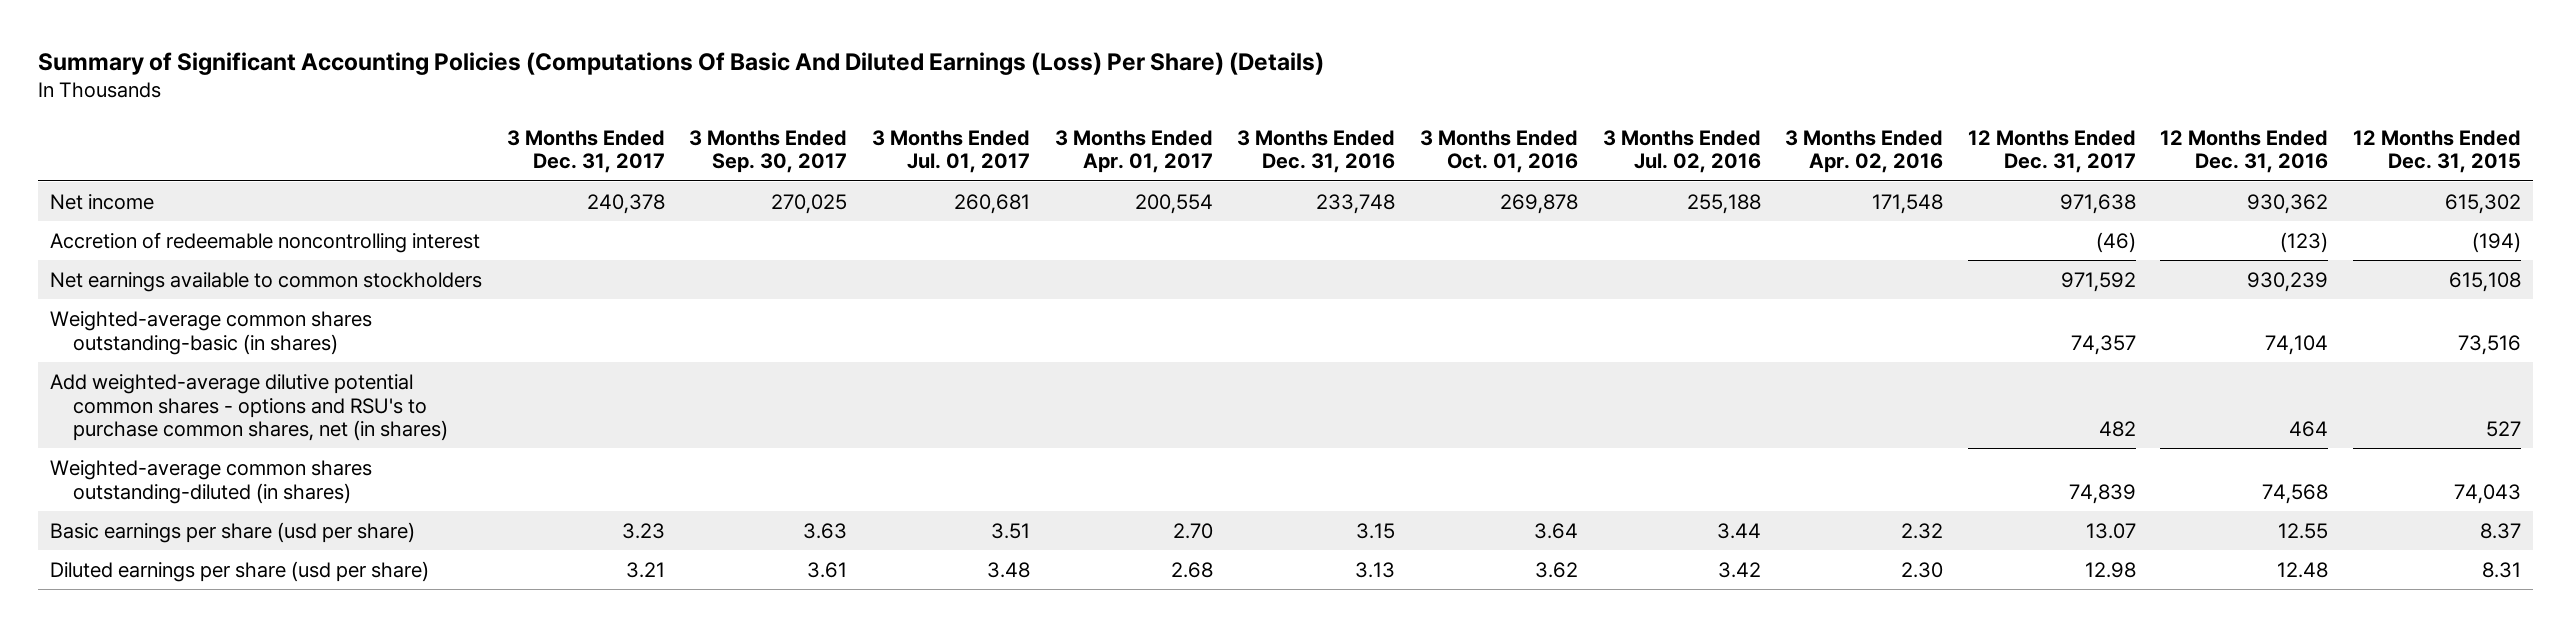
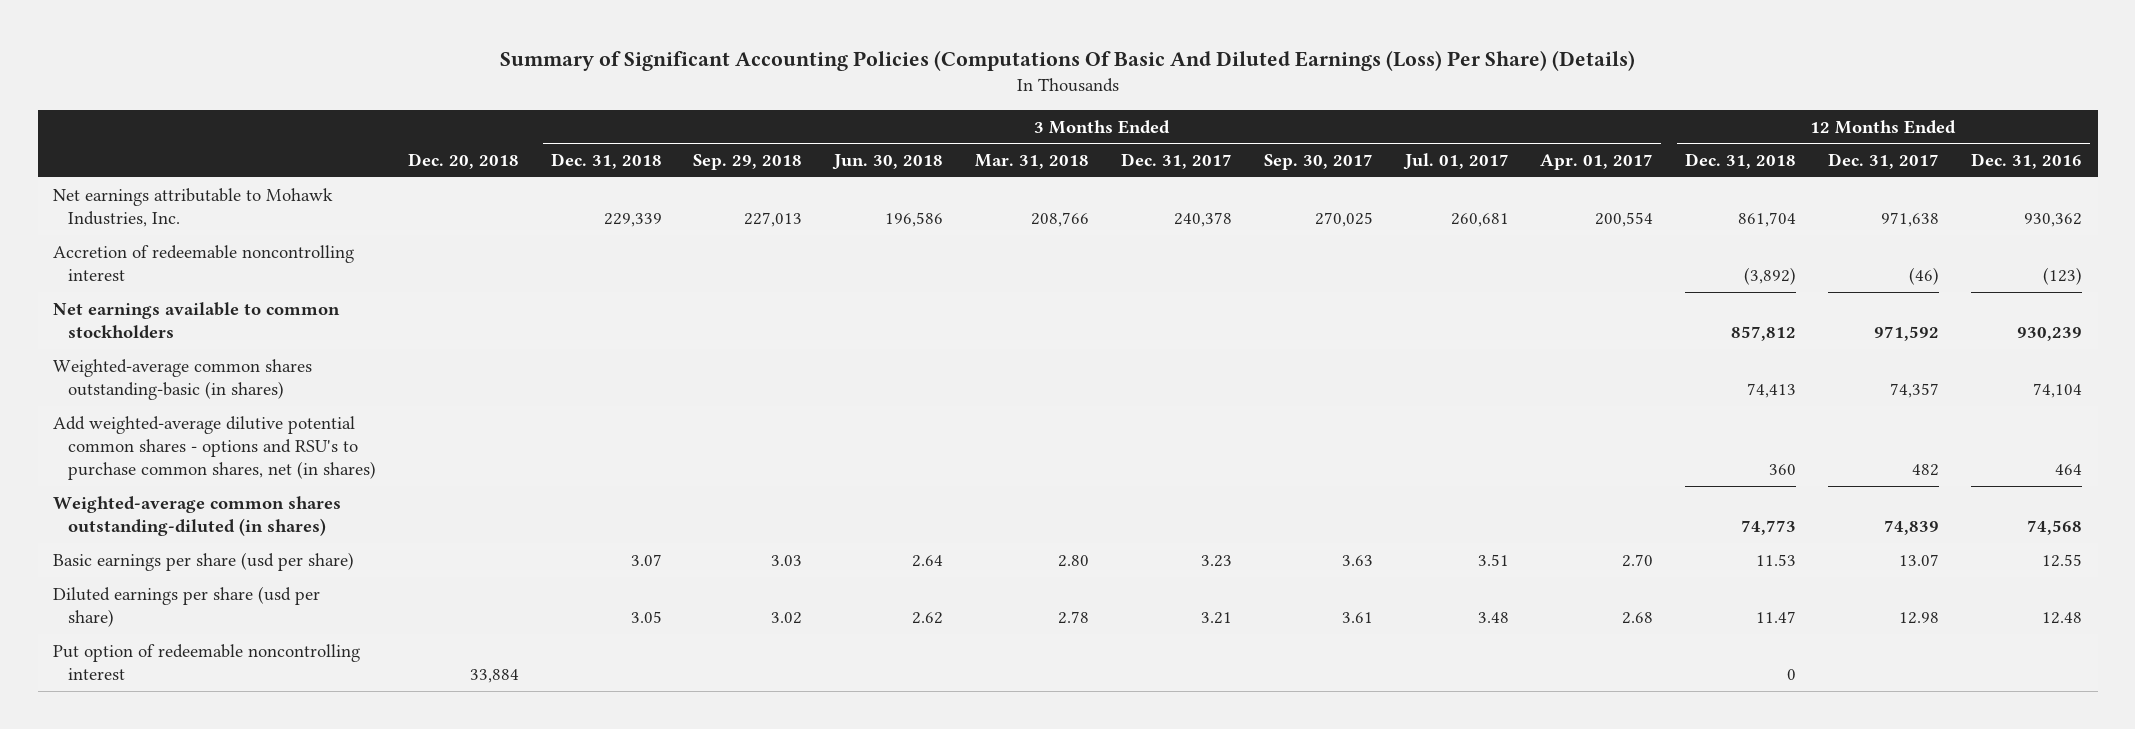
- | 3 Months Ended Dec. 31, 2017 | 3 Months Ended Sep. 30, 2017 | 3 Months Ended Jul. 01, 2017 | 3 Months Ended Apr. 01, 2017 | 3 Months Ended Dec. 31, 2016 | 3 Months Ended Oct. 01, 2016 | 3 Months Ended Jul. 02, 2016 | 3 Months Ended Apr. 02, 2016 | 12 Months Ended Dec. 31, 2017 | 12 Months Ended Dec. 31, 2016 | 12 Months Ended Dec. 31, 2015
+ | Dec. 20, 2018 | 3 Months Ended Dec. 31, 2018 | 3 Months Ended Sep. 29, 2018 | 3 Months Ended Jun. 30, 2018 | 3 Months Ended Mar. 31, 2018 | 3 Months Ended Dec. 31, 2017 | 3 Months Ended Sep. 30, 2017 | 3 Months Ended Jul. 01, 2017 | 3 Months Ended Apr. 01, 2017 | 12 Months Ended Dec. 31, 2018 | 12 Months Ended Dec. 31, 2017 | 12 Months Ended Dec. 31, 2016
- Net income | 240,378 | 270,025 | 260,681 | 200,554 | 233,748 | 269,878 | 255,188 | 171,548 | 971,638 | 930,362 | 615,302
+ Net earnings attributable to Mohawk Industries, Inc. | | 229,339 | 227,013 | 196,586 | 208,766 | 240,378 | 270,025 | 260,681 | 200,554 | 861,704 | 971,638 | 930,362
+ Put option of redeemable noncontrolling interest | 33,884 | | | | | | | | | 0 | |

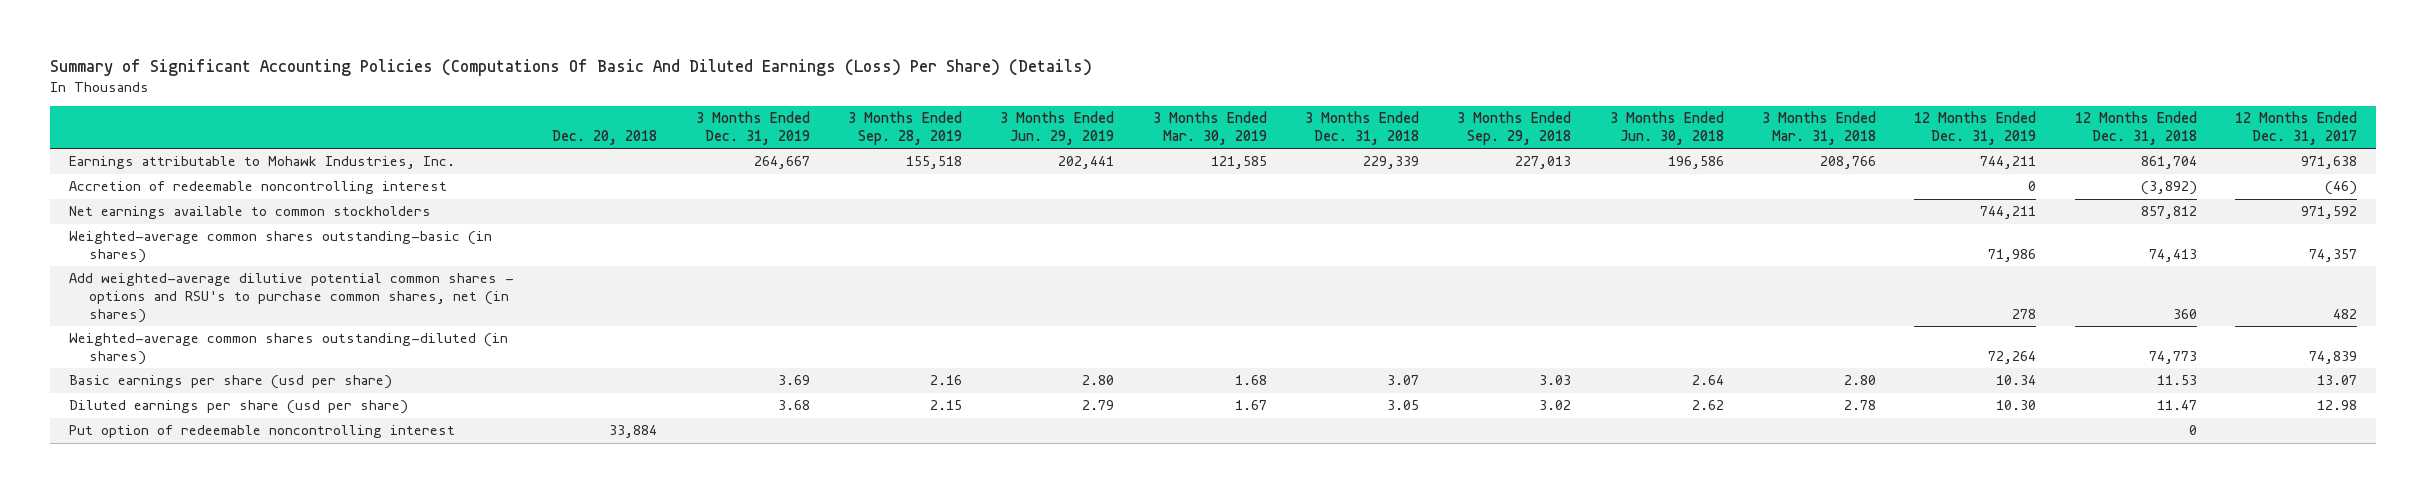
- | Dec. 20, 2018 | 3 Months Ended Dec. 31, 2018 | 3 Months Ended Sep. 29, 2018 | 3 Months Ended Jun. 30, 2018 | 3 Months Ended Mar. 31, 2018 | 3 Months Ended Dec. 31, 2017 | 3 Months Ended Sep. 30, 2017 | 3 Months Ended Jul. 01, 2017 | 3 Months Ended Apr. 01, 2017 | 12 Months Ended Dec. 31, 2018 | 12 Months Ended Dec. 31, 2017 | 12 Months Ended Dec. 31, 2016
+ | Dec. 20, 2018 | 3 Months Ended Dec. 31, 2019 | 3 Months Ended Sep. 28, 2019 | 3 Months Ended Jun. 29, 2019 | 3 Months Ended Mar. 30, 2019 | 3 Months Ended Dec. 31, 2018 | 3 Months Ended Sep. 29, 2018 | 3 Months Ended Jun. 30, 2018 | 3 Months Ended Mar. 31, 2018 | 12 Months Ended Dec. 31, 2019 | 12 Months Ended Dec. 31, 2018 | 12 Months Ended Dec. 31, 2017
- Net earnings attributable to Mohawk Industries, Inc. | | 229,339 | 227,013 | 196,586 | 208,766 | 240,378 | 270,025 | 260,681 | 200,554 | 861,704 | 971,638 | 930,362
+ Earnings attributable to Mohawk Industries, Inc. | | 264,667 | 155,518 | 202,441 | 121,585 | 229,339 | 227,013 | 196,586 | 208,766 | 744,211 | 861,704 | 971,638

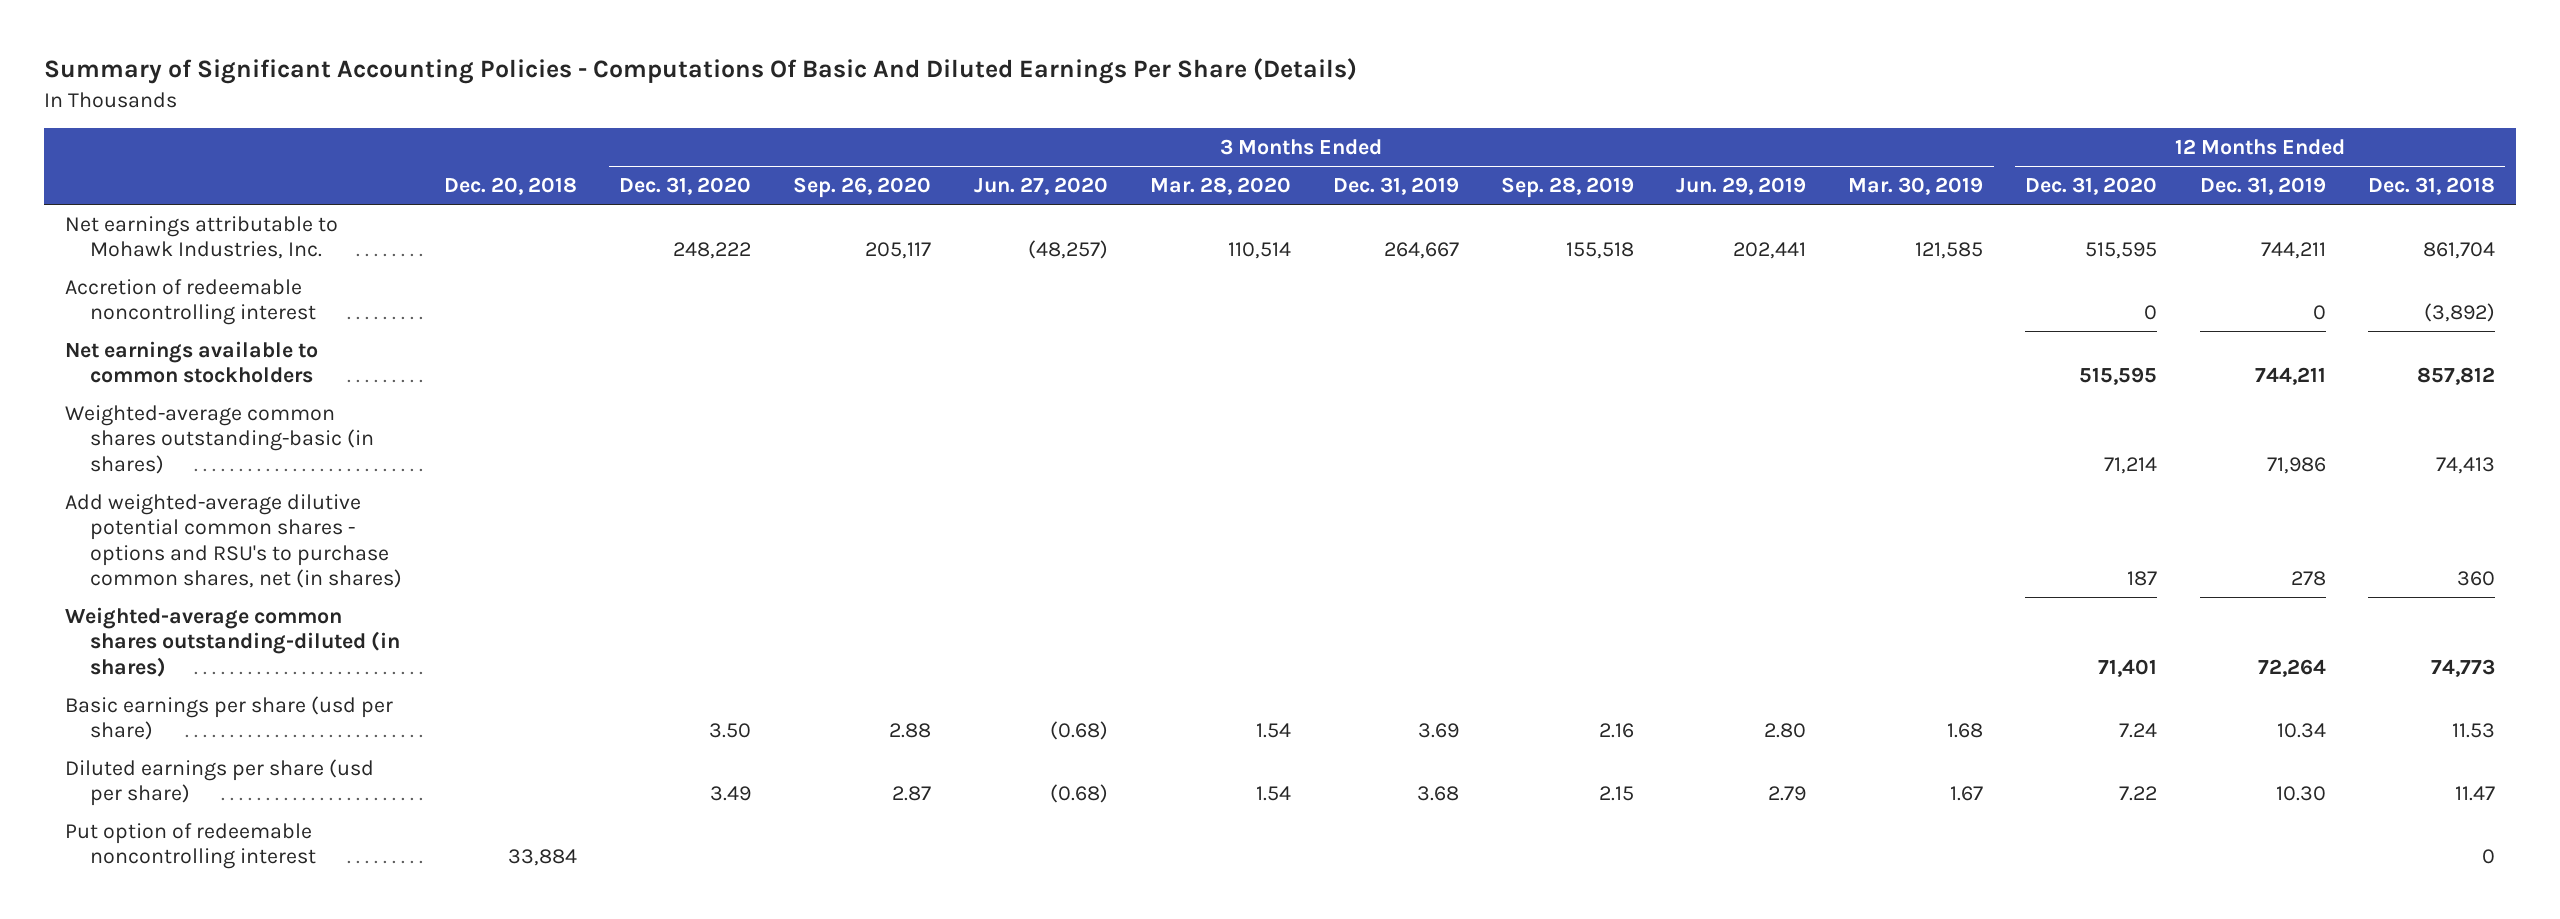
- Summary of Significant Accounting Policies (Computations Of Basic And Diluted Earnings (Loss) Per Share) (Details)
+ Summary of Significant Accounting Policies - Computations Of Basic And Diluted Earnings Per Share (Details)
- | Dec. 20, 2018 | 3 Months Ended Dec. 31, 2019 | 3 Months Ended Sep. 28, 2019 | 3 Months Ended Jun. 29, 2019 | 3 Months Ended Mar. 30, 2019 | 3 Months Ended Dec. 31, 2018 | 3 Months Ended Sep. 29, 2018 | 3 Months Ended Jun. 30, 2018 | 3 Months Ended Mar. 31, 2018 | 12 Months Ended Dec. 31, 2019 | 12 Months Ended Dec. 31, 2018 | 12 Months Ended Dec. 31, 2017
+ | Dec. 20, 2018 | 3 Months Ended Dec. 31, 2020 | 3 Months Ended Sep. 26, 2020 | 3 Months Ended Jun. 27, 2020 | 3 Months Ended Mar. 28, 2020 | 3 Months Ended Dec. 31, 2019 | 3 Months Ended Sep. 28, 2019 | 3 Months Ended Jun. 29, 2019 | 3 Months Ended Mar. 30, 2019 | 12 Months Ended Dec. 31, 2020 | 12 Months Ended Dec. 31, 2019 | 12 Months Ended Dec. 31, 2018
- Earnings attributable to Mohawk Industries, Inc. | | 264,667 | 155,518 | 202,441 | 121,585 | 229,339 | 227,013 | 196,586 | 208,766 | 744,211 | 861,704 | 971,638
+ Net earnings attributable to Mohawk Industries, Inc. | | 248,222 | 205,117 | (48,257) | 110,514 | 264,667 | 155,518 | 202,441 | 121,585 | 515,595 | 744,211 | 861,704

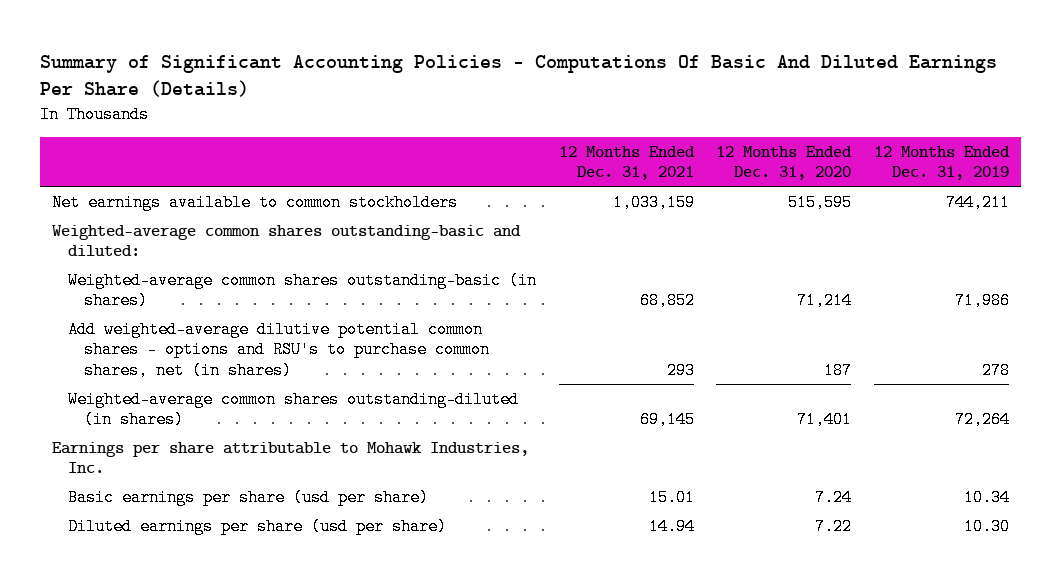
- | Dec. 20, 2018 | 3 Months Ended Dec. 31, 2020 | 3 Months Ended Sep. 26, 2020 | 3 Months Ended Jun. 27, 2020 | 3 Months Ended Mar. 28, 2020 | 3 Months Ended Dec. 31, 2019 | 3 Months Ended Sep. 28, 2019 | 3 Months Ended Jun. 29, 2019 | 3 Months Ended Mar. 30, 2019 | 12 Months Ended Dec. 31, 2020 | 12 Months Ended Dec. 31, 2019 | 12 Months Ended Dec. 31, 2018
+ | 12 Months Ended Dec. 31, 2021 | 12 Months Ended Dec. 31, 2020 | 12 Months Ended Dec. 31, 2019
- Net earnings attributable to Mohawk Industries, Inc. | | 248,222 | 205,117 | (48,257) | 110,514 | 264,667 | 155,518 | 202,441 | 121,585 | 515,595 | 744,211 | 861,704
- Accretion of redeemable noncontrolling interest | | | | | | | | | | 0 | 0 | (3,892)
+ Weighted-average common shares outstanding-basic and diluted:
+ Earnings per share attributable to Mohawk Industries, Inc.
- Put option of redeemable noncontrolling interest | 33,884 | | | | | | | | | | | 0

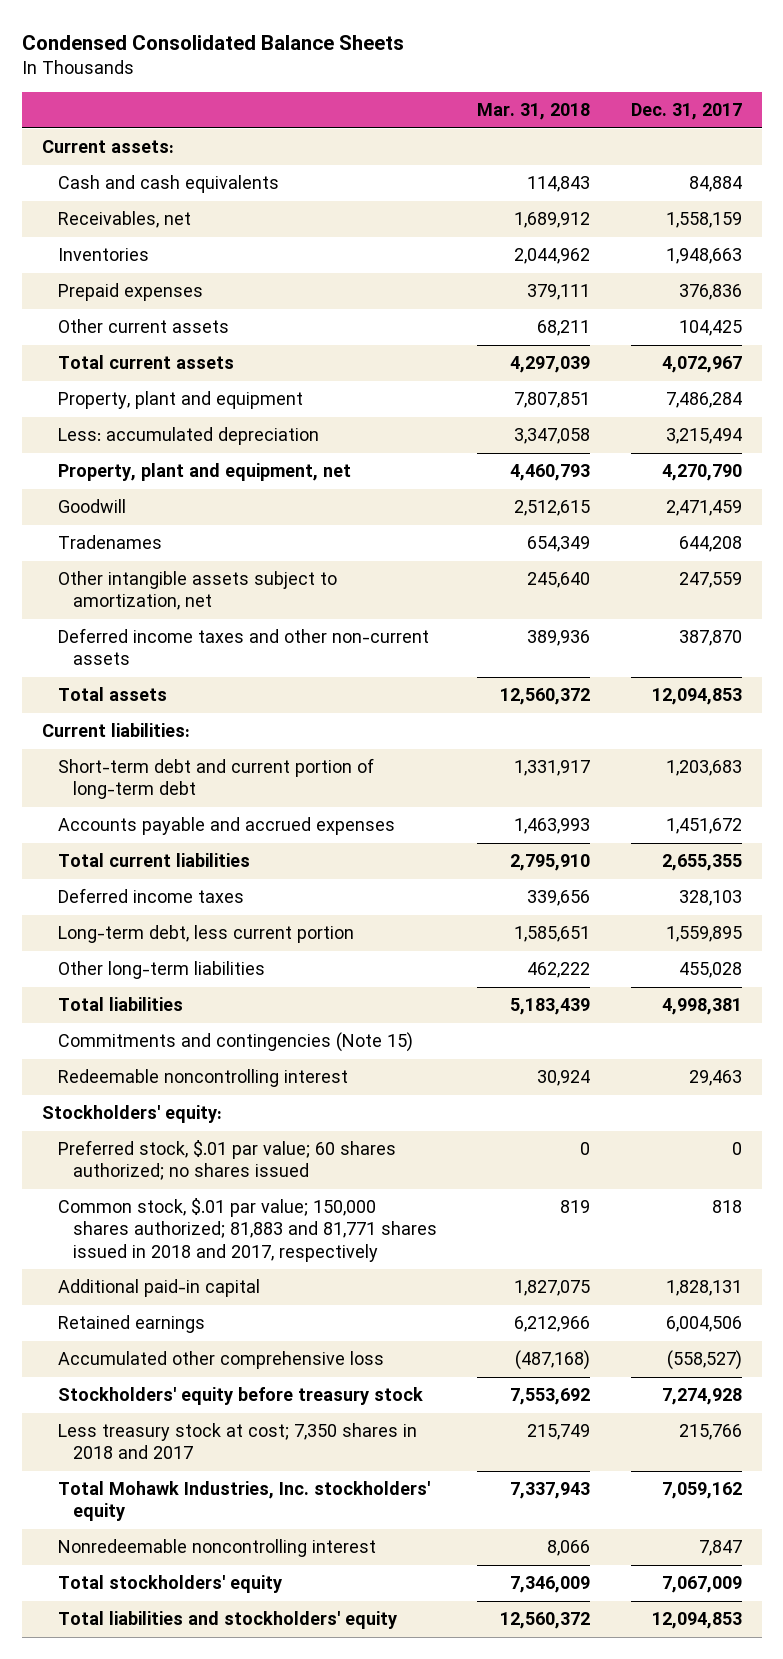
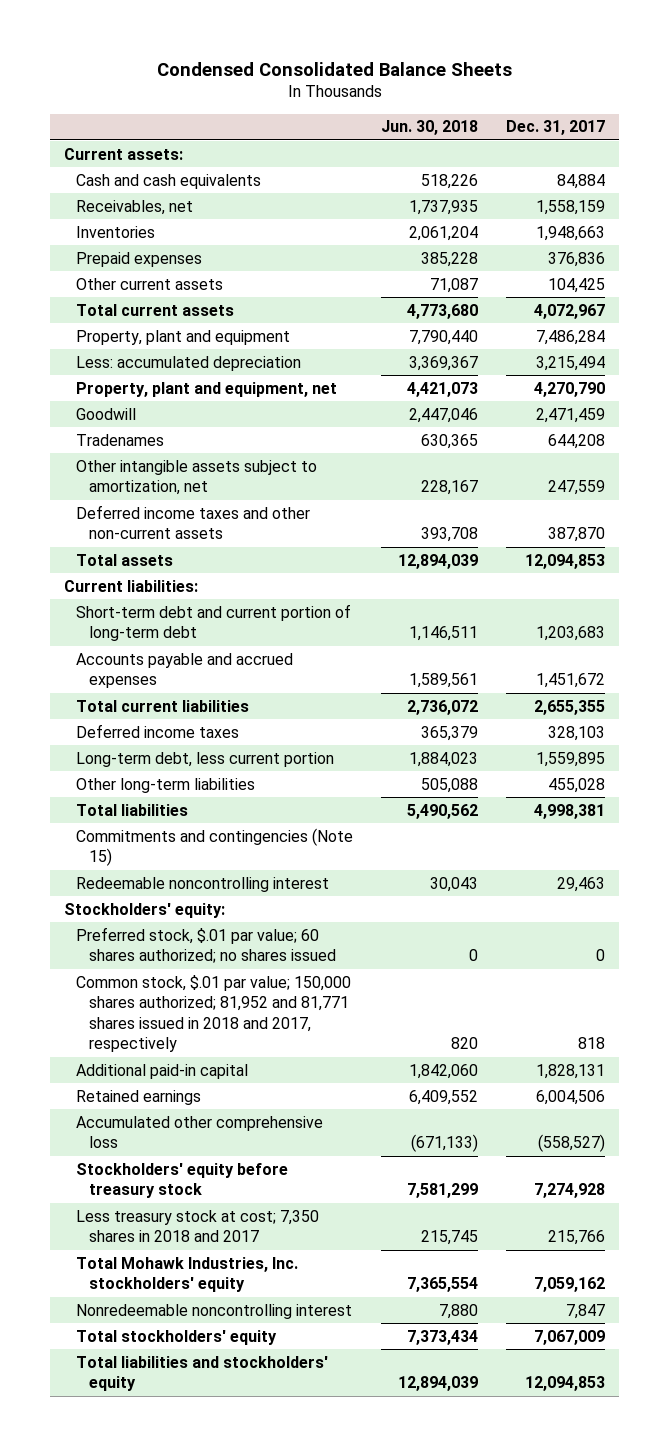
- | Mar. 31, 2018 | Dec. 31, 2017
+ | Jun. 30, 2018 | Dec. 31, 2017
- Common stock, $.01 par value; 150,000 shares authorized; 81,883 and 81,771 shares issued in 2018 and 2017, respectively | 819 | 818
+ Common stock, $.01 par value; 150,000 shares authorized; 81,952 and 81,771 shares issued in 2018 and 2017, respectively | 820 | 818

